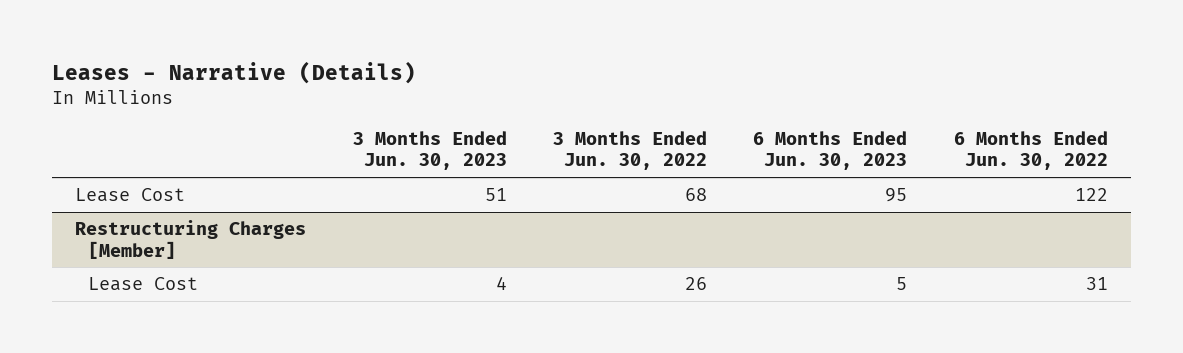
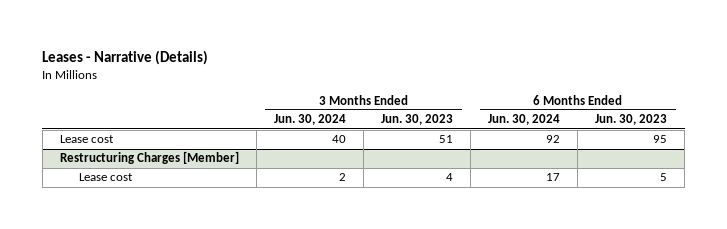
- | 3 Months Ended Jun. 30, 2023 | 3 Months Ended Jun. 30, 2022 | 6 Months Ended Jun. 30, 2023 | 6 Months Ended Jun. 30, 2022
+ | 3 Months Ended Jun. 30, 2024 | 3 Months Ended Jun. 30, 2023 | 6 Months Ended Jun. 30, 2024 | 6 Months Ended Jun. 30, 2023
- Lease Cost | 51 | 68 | 95 | 122
+ Lease cost | 40 | 51 | 92 | 95
@ Restructuring Charges [Member]
- Lease Cost | 4 | 26 | 5 | 31
+ Lease cost | 2 | 4 | 17 | 5

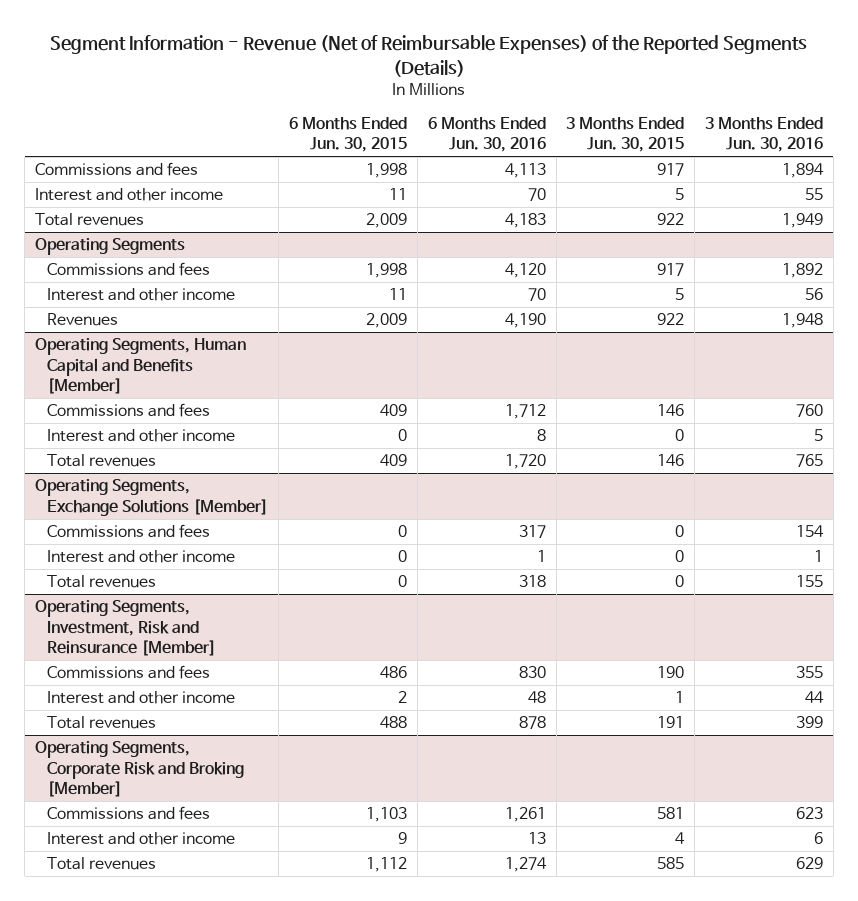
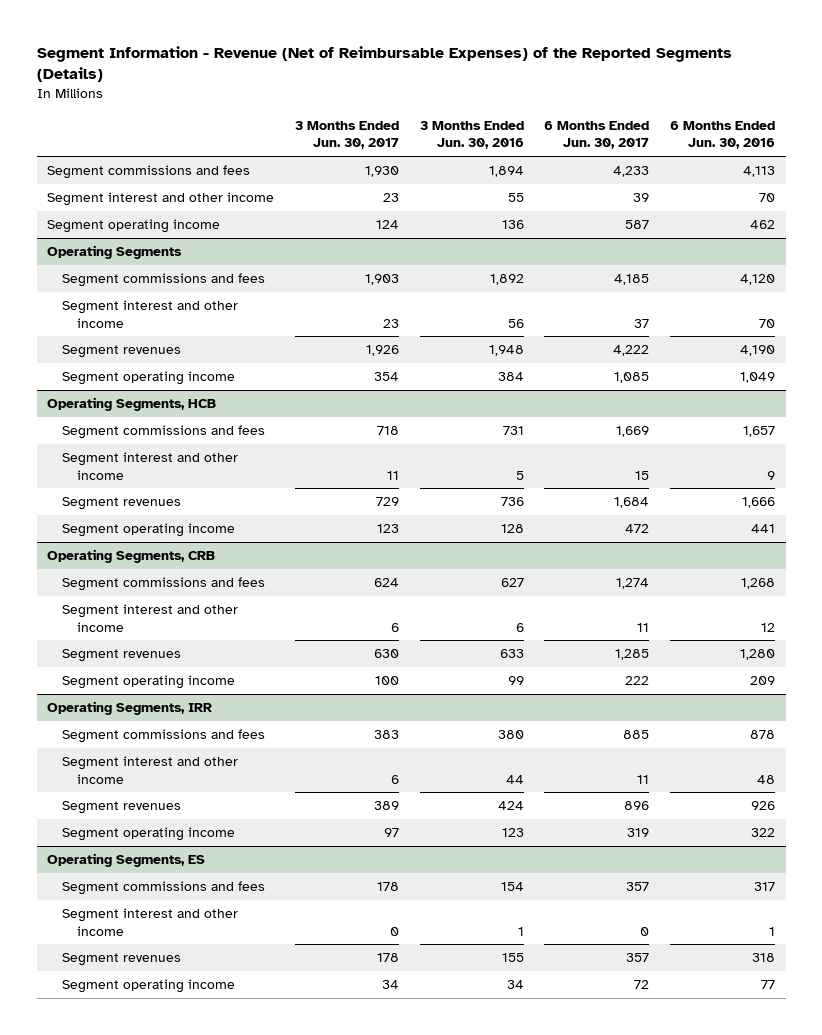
- | 6 Months Ended Jun. 30, 2015 | 6 Months Ended Jun. 30, 2016 | 3 Months Ended Jun. 30, 2015 | 3 Months Ended Jun. 30, 2016
+ | 3 Months Ended Jun. 30, 2017 | 3 Months Ended Jun. 30, 2016 | 6 Months Ended Jun. 30, 2017 | 6 Months Ended Jun. 30, 2016
- Commissions and fees | 1,998 | 4,113 | 917 | 1,894
- Interest and other income | 11 | 70 | 5 | 55
- Total revenues | 2,009 | 4,183 | 922 | 1,949
+ Segment commissions and fees | 1,930 | 1,894 | 4,233 | 4,113
+ Segment interest and other income | 23 | 55 | 39 | 70
+ Segment operating income | 124 | 136 | 587 | 462
@ Operating Segments
- Commissions and fees | 1,998 | 4,120 | 917 | 1,892
- Interest and other income | 11 | 70 | 5 | 56
- Revenues | 2,009 | 4,190 | 922 | 1,948
- Operating Segments, Human Capital and Benefits [Member]
- Commissions and fees | 409 | 1,712 | 146 | 760
- Interest and other income | 0 | 8 | 0 | 5
- Total revenues | 409 | 1,720 | 146 | 765
- Operating Segments, Exchange Solutions [Member]
- Commissions and fees | 0 | 317 | 0 | 154
- Interest and other income | 0 | 1 | 0 | 1
- Total revenues | 0 | 318 | 0 | 155
- Operating Segments, Investment, Risk and Reinsurance [Member]
- Commissions and fees | 486 | 830 | 190 | 355
- Interest and other income | 2 | 48 | 1 | 44
- Total revenues | 488 | 878 | 191 | 399
- Operating Segments, Corporate Risk and Broking [Member]
- Commissions and fees | 1,103 | 1,261 | 581 | 623
- Interest and other income | 9 | 13 | 4 | 6
- Total revenues | 1,112 | 1,274 | 585 | 629
@ Operating Segments
+ Segment commissions and fees | 1,903 | 1,892 | 4,185 | 4,120
+ Segment interest and other income | 23 | 56 | 37 | 70
+ Segment revenues | 1,926 | 1,948 | 4,222 | 4,190
+ Segment operating income | 354 | 384 | 1,085 | 1,049
+ Operating Segments, HCB
+ Segment commissions and fees | 718 | 731 | 1,669 | 1,657
+ Segment interest and other income | 11 | 5 | 15 | 9
+ Segment revenues | 729 | 736 | 1,684 | 1,666
+ Segment operating income | 123 | 128 | 472 | 441
+ Operating Segments, CRB
+ Segment commissions and fees | 624 | 627 | 1,274 | 1,268
+ Segment interest and other income | 6 | 6 | 11 | 12
+ Segment revenues | 630 | 633 | 1,285 | 1,280
+ Segment operating income | 100 | 99 | 222 | 209
+ Operating Segments, IRR
+ Segment commissions and fees | 383 | 380 | 885 | 878
+ Segment interest and other income | 6 | 44 | 11 | 48
+ Segment revenues | 389 | 424 | 896 | 926
+ Segment operating income | 97 | 123 | 319 | 322
+ Operating Segments, ES
+ Segment commissions and fees | 178 | 154 | 357 | 317
+ Segment interest and other income | 0 | 1 | 0 | 1
+ Segment revenues | 178 | 155 | 357 | 318
+ Segment operating income | 34 | 34 | 72 | 77

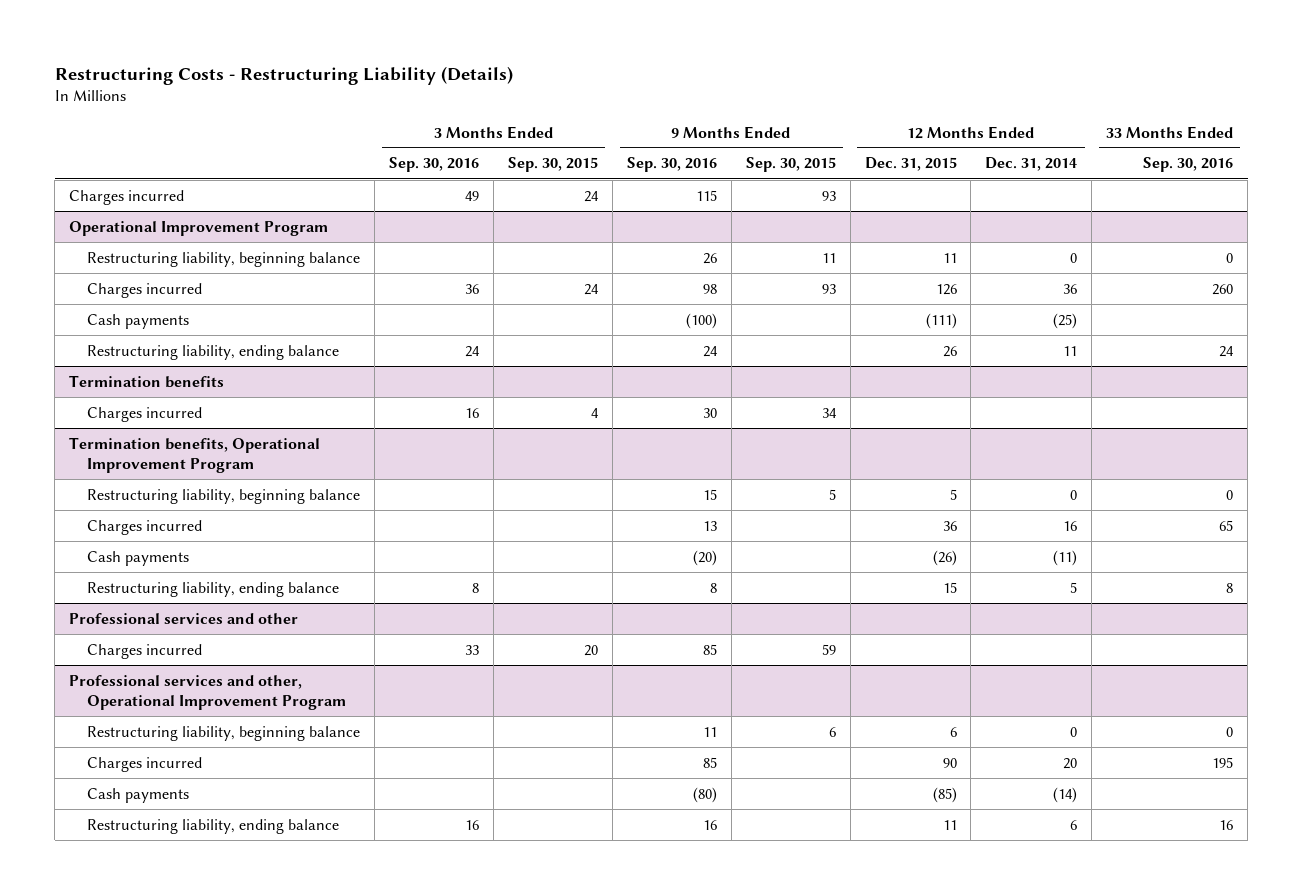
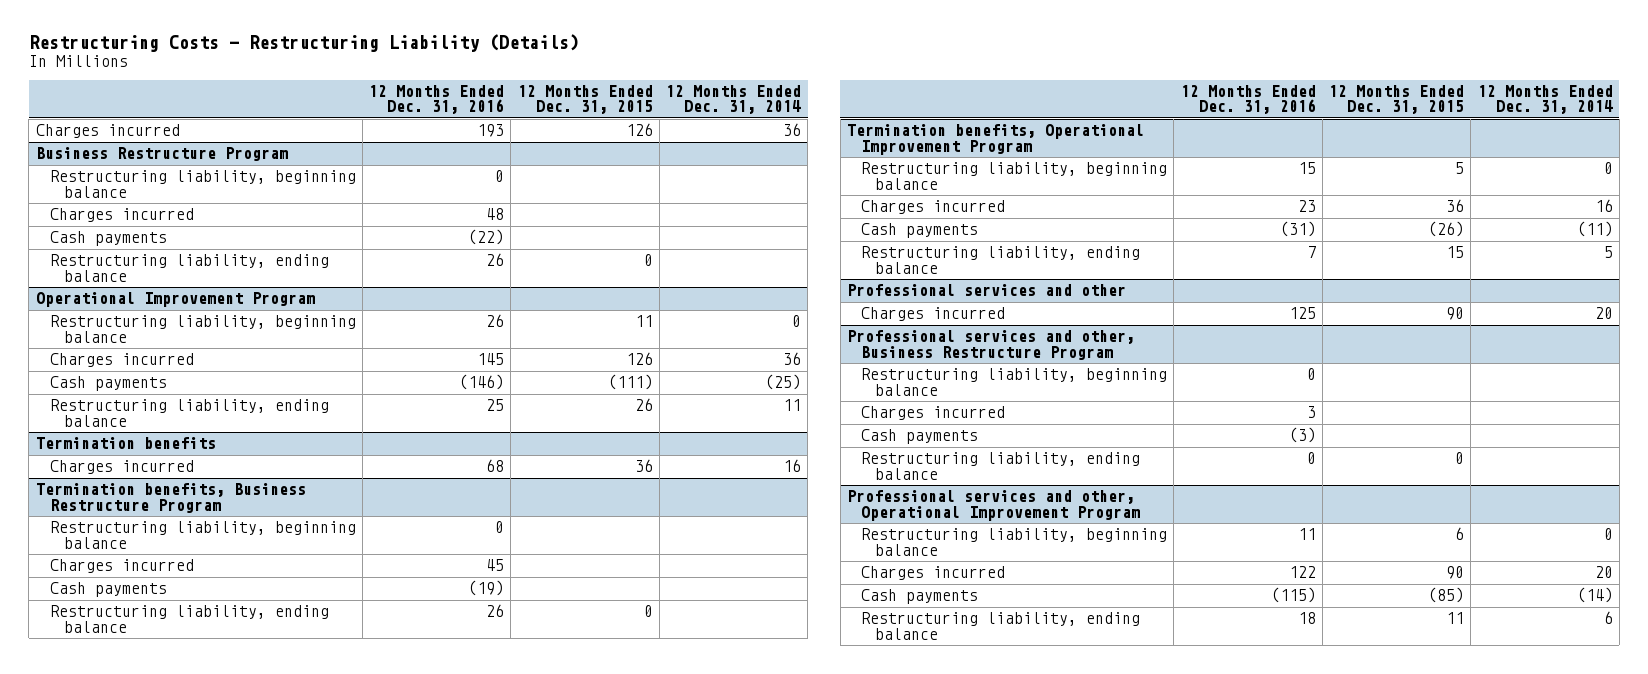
- | 3 Months Ended Sep. 30, 2016 | 3 Months Ended Sep. 30, 2015 | 9 Months Ended Sep. 30, 2016 | 9 Months Ended Sep. 30, 2015 | 12 Months Ended Dec. 31, 2015 | 12 Months Ended Dec. 31, 2014 | 33 Months Ended Sep. 30, 2016
+ | 12 Months Ended Dec. 31, 2016 | 12 Months Ended Dec. 31, 2015 | 12 Months Ended Dec. 31, 2014
+ Charges incurred | 193 | 126 | 36
+ Business Restructure Program
+ Restructuring liability, beginning balance | 0 | |
+ Cash payments | (22) | |
+ Restructuring liability, ending balance | 26 | 0 |
@ Termination benefits
+ Charges incurred | 68 | 36 | 16
+ Termination benefits, Business Restructure Program
+ Restructuring liability, beginning balance | 0 | |
+ Cash payments | (19) | |
+ Restructuring liability, ending balance | 26 | 0 |
@ Professional services and other
+ Charges incurred | 125 | 90 | 20
+ Professional services and other, Business Restructure Program
+ Restructuring liability, beginning balance | 0 | |
+ Cash payments | (3) | |
+ Restructuring liability, ending balance | 0 | 0 |

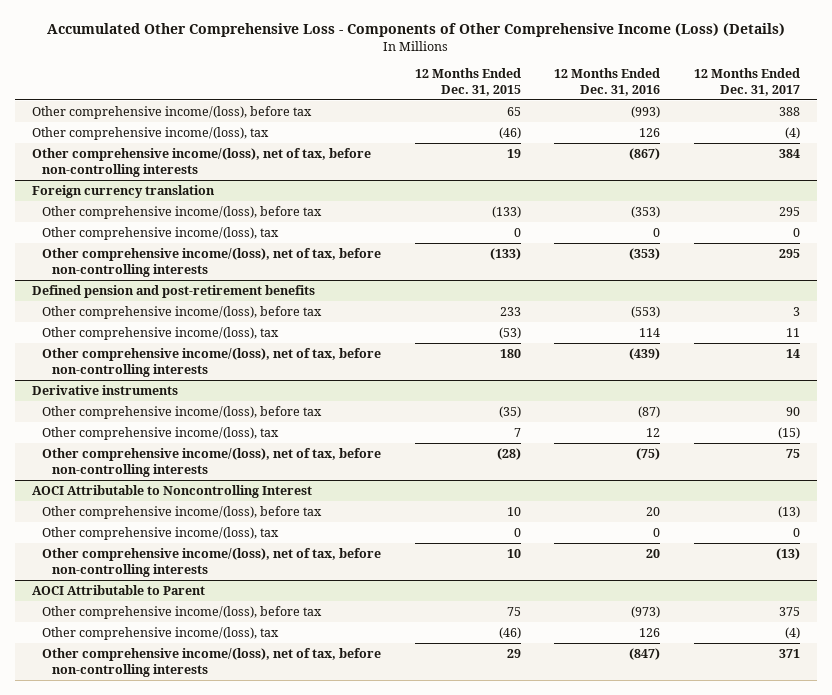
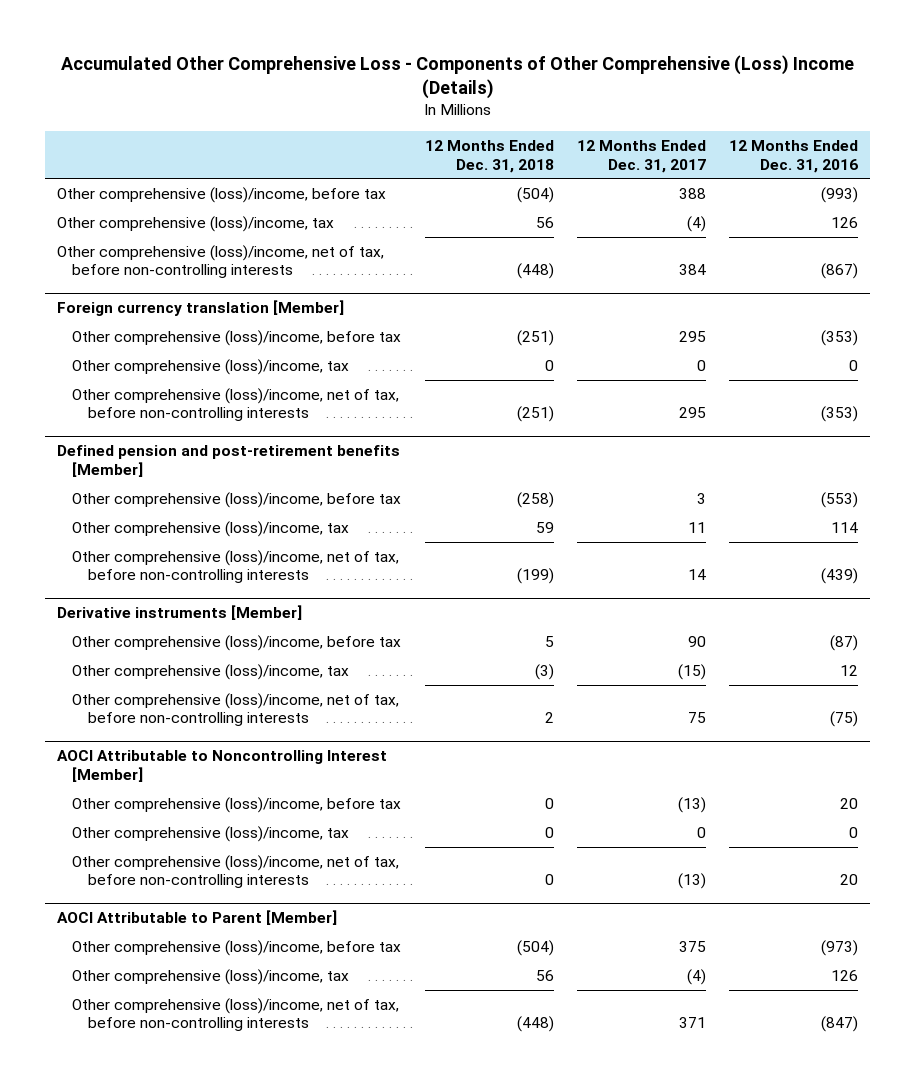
- Accumulated Other Comprehensive Loss - Components of Other Comprehensive Income (Loss) (Details)
+ Accumulated Other Comprehensive Loss - Components of Other Comprehensive (Loss) Income (Details)
- | 12 Months Ended Dec. 31, 2015 | 12 Months Ended Dec. 31, 2016 | 12 Months Ended Dec. 31, 2017
+ | 12 Months Ended Dec. 31, 2018 | 12 Months Ended Dec. 31, 2017 | 12 Months Ended Dec. 31, 2016
- Other comprehensive income/(loss), before tax | 65 | (993) | 388
- Other comprehensive income/(loss), tax | (46) | 126 | (4)
- Other comprehensive income/(loss), net of tax, before non-controlling interests | 19 | (867) | 384
- Foreign currency translation
- Other comprehensive income/(loss), before tax | (133) | (353) | 295
- Other comprehensive income/(loss), tax | 0 | 0 | 0
- Other comprehensive income/(loss), net of tax, before non-controlling interests | (133) | (353) | 295
- Defined pension and post-retirement benefits
- Other comprehensive income/(loss), before tax | 233 | (553) | 3
- Other comprehensive income/(loss), tax | (53) | 114 | 11
- Other comprehensive income/(loss), net of tax, before non-controlling interests | 180 | (439) | 14
- Derivative instruments
- Other comprehensive income/(loss), before tax | (35) | (87) | 90
- Other comprehensive income/(loss), tax | 7 | 12 | (15)
- Other comprehensive income/(loss), net of tax, before non-controlling interests | (28) | (75) | 75
- AOCI Attributable to Noncontrolling Interest
- Other comprehensive income/(loss), before tax | 10 | 20 | (13)
- Other comprehensive income/(loss), tax | 0 | 0 | 0
- Other comprehensive income/(loss), net of tax, before non-controlling interests | 10 | 20 | (13)
- AOCI Attributable to Parent
- Other comprehensive income/(loss), before tax | 75 | (973) | 375
- Other comprehensive income/(loss), tax | (46) | 126 | (4)
- Other comprehensive income/(loss), net of tax, before non-controlling interests | 29 | (847) | 371
+ Other comprehensive (loss)/income, before tax | (504) | 388 | (993)
+ Other comprehensive (loss)/income, tax | 56 | (4) | 126
+ Other comprehensive (loss)/income, net of tax, before non-controlling interests | (448) | 384 | (867)
+ Foreign currency translation [Member]
+ Other comprehensive (loss)/income, before tax | (251) | 295 | (353)
+ Other comprehensive (loss)/income, tax | 0 | 0 | 0
+ Other comprehensive (loss)/income, net of tax, before non-controlling interests | (251) | 295 | (353)
+ Defined pension and post-retirement benefits [Member]
+ Other comprehensive (loss)/income, before tax | (258) | 3 | (553)
+ Other comprehensive (loss)/income, tax | 59 | 11 | 114
+ Other comprehensive (loss)/income, net of tax, before non-controlling interests | (199) | 14 | (439)
+ Derivative instruments [Member]
+ Other comprehensive (loss)/income, before tax | 5 | 90 | (87)
+ Other comprehensive (loss)/income, tax | (3) | (15) | 12
+ Other comprehensive (loss)/income, net of tax, before non-controlling interests | 2 | 75 | (75)
+ AOCI Attributable to Noncontrolling Interest [Member]
+ Other comprehensive (loss)/income, before tax | 0 | (13) | 20
+ Other comprehensive (loss)/income, tax | 0 | 0 | 0
+ Other comprehensive (loss)/income, net of tax, before non-controlling interests | 0 | (13) | 20
+ AOCI Attributable to Parent [Member]
+ Other comprehensive (loss)/income, before tax | (504) | 375 | (973)
+ Other comprehensive (loss)/income, tax | 56 | (4) | 126
+ Other comprehensive (loss)/income, net of tax, before non-controlling interests | (448) | 371 | (847)

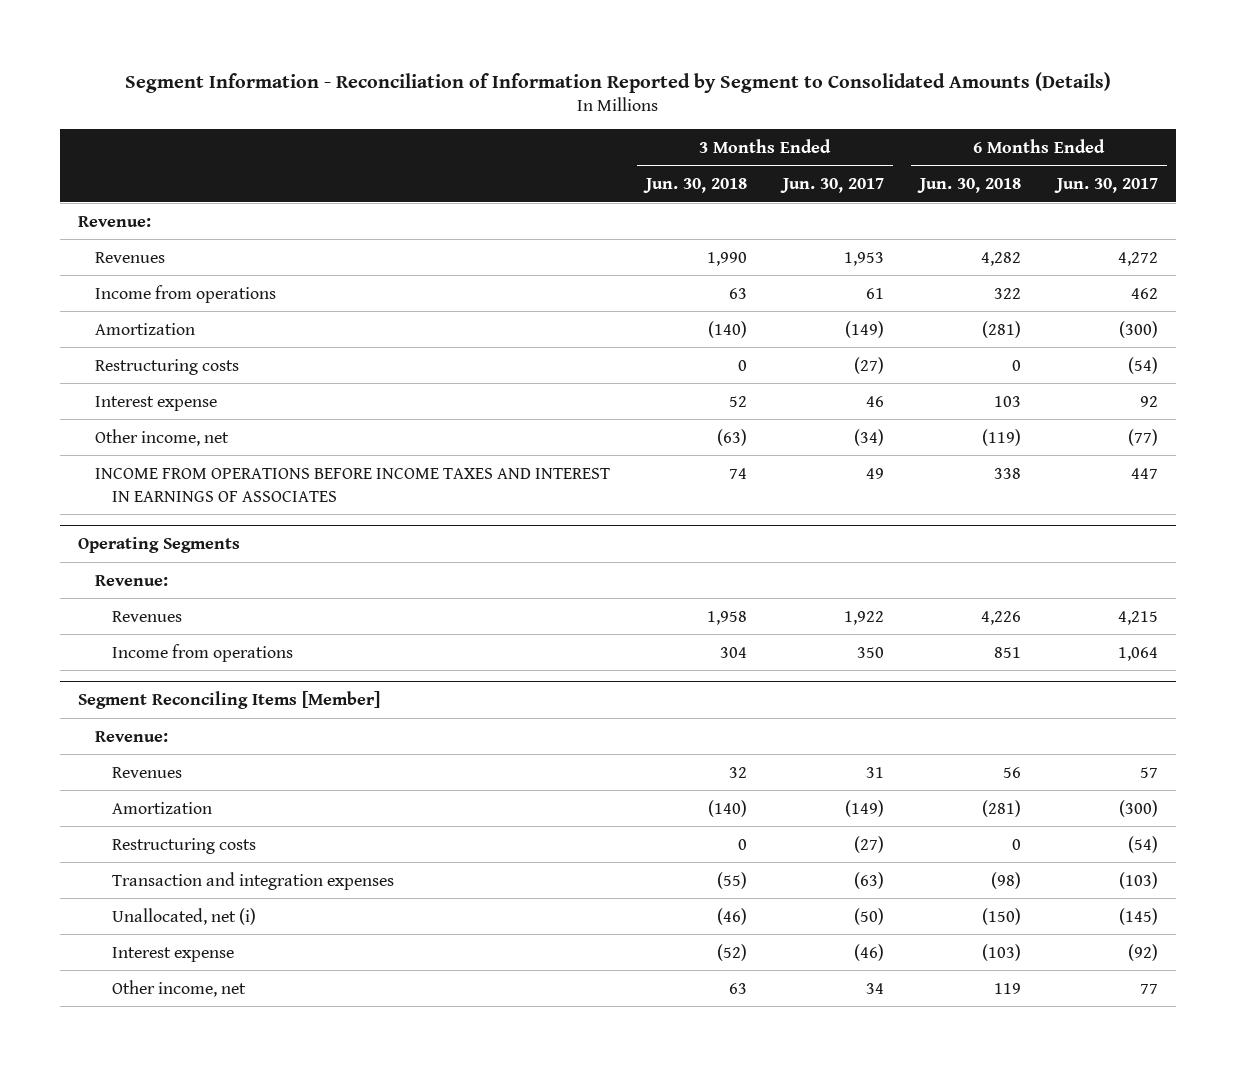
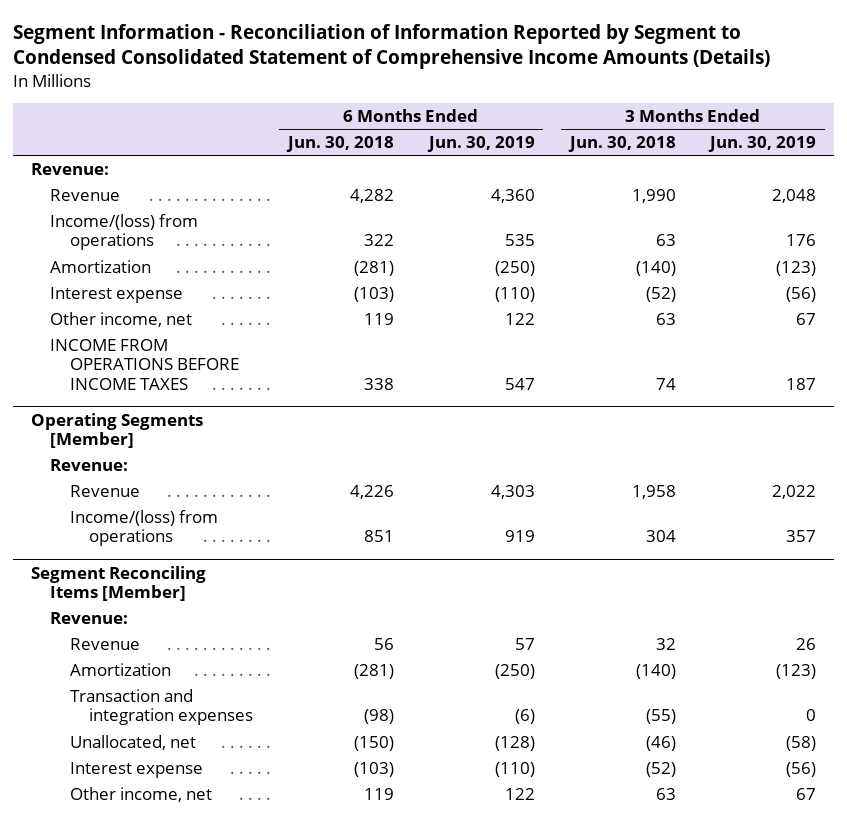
- Segment Information - Reconciliation of Information Reported by Segment to Consolidated Amounts (Details)
+ Segment Information - Reconciliation of Information Reported by Segment to Condensed Consolidated Statement of Comprehensive Income Amounts (Details)
- | 3 Months Ended Jun. 30, 2018 | 3 Months Ended Jun. 30, 2017 | 6 Months Ended Jun. 30, 2018 | 6 Months Ended Jun. 30, 2017
+ | 6 Months Ended Jun. 30, 2018 | 6 Months Ended Jun. 30, 2019 | 3 Months Ended Jun. 30, 2018 | 3 Months Ended Jun. 30, 2019
- Revenues | 1,990 | 1,953 | 4,282 | 4,272
- Income from operations | 63 | 61 | 322 | 462
+ Revenue | 4,282 | 4,360 | 1,990 | 2,048
+ Income/(loss) from operations | 322 | 535 | 63 | 176
- Restructuring costs | 0 | (27) | 0 | (54)
- Interest expense | 52 | 46 | 103 | 92
- Other income, net | (63) | (34) | (119) | (77)
- INCOME FROM OPERATIONS BEFORE INCOME TAXES AND INTEREST IN EARNINGS OF ASSOCIATES | 74 | 49 | 338 | 447
- Operating Segments
+ Interest expense | (103) | (110) | (52) | (56)
+ Other income, net | 119 | 122 | 63 | 67
+ INCOME FROM OPERATIONS BEFORE INCOME TAXES | 338 | 547 | 74 | 187
+ Operating Segments [Member]
- Revenues | 1,958 | 1,922 | 4,226 | 4,215
- Income from operations | 304 | 350 | 851 | 1,064
+ Revenue | 4,226 | 4,303 | 1,958 | 2,022
+ Income/(loss) from operations | 851 | 919 | 304 | 357
@ Segment Reconciling Items [Member]
- Revenues | 32 | 31 | 56 | 57
+ Revenue | 56 | 57 | 32 | 26
- Restructuring costs | 0 | (27) | 0 | (54)
- Unallocated, net (i) | (46) | (50) | (150) | (145)
+ Unallocated, net | (150) | (128) | (46) | (58)

